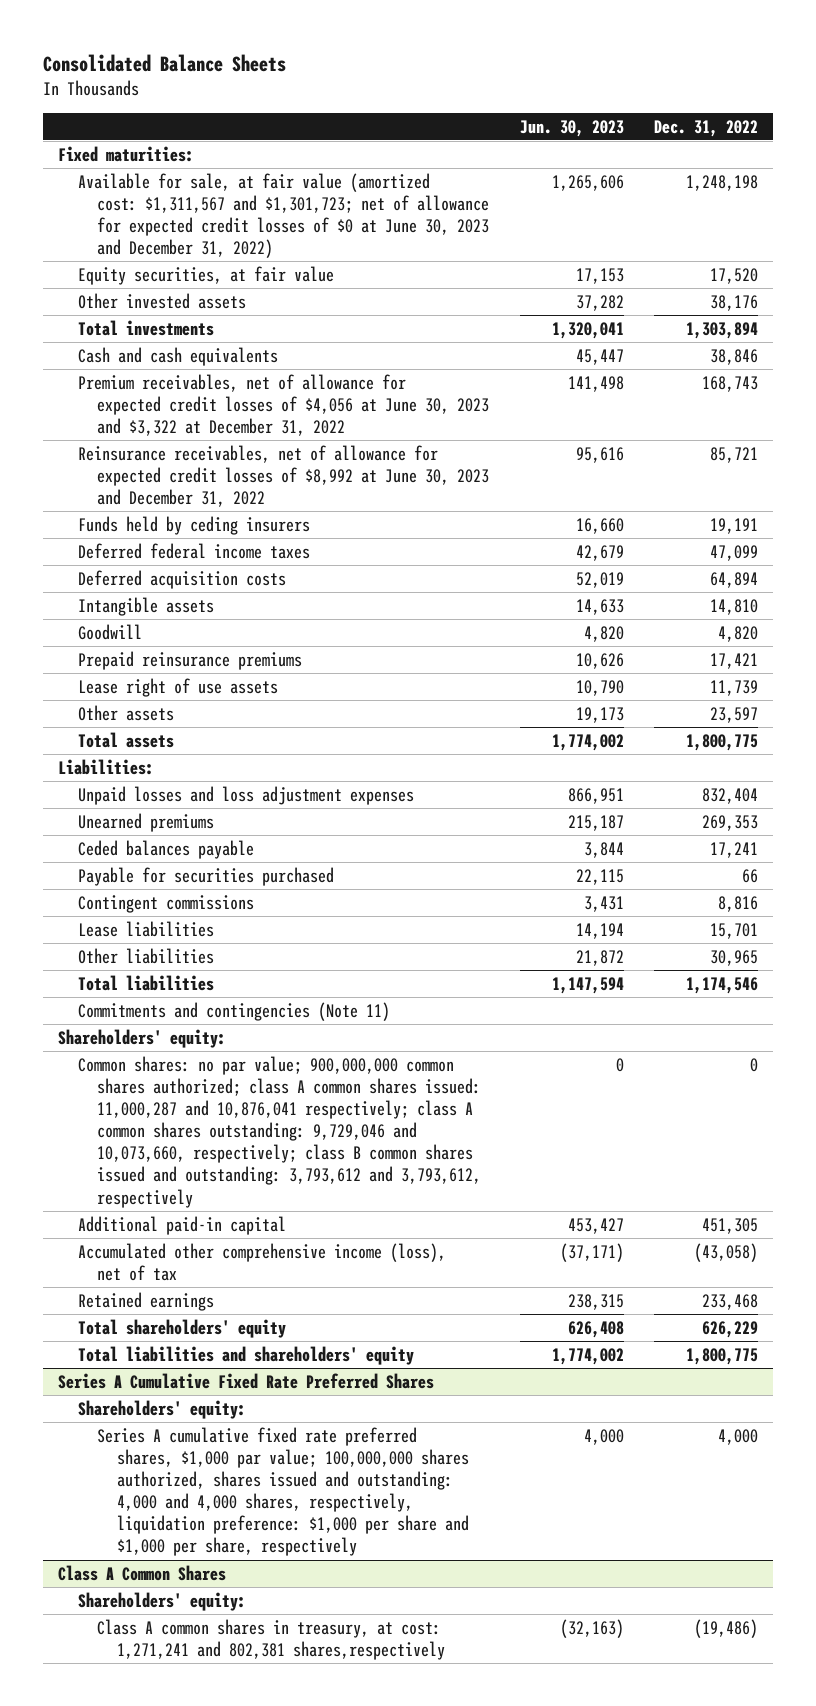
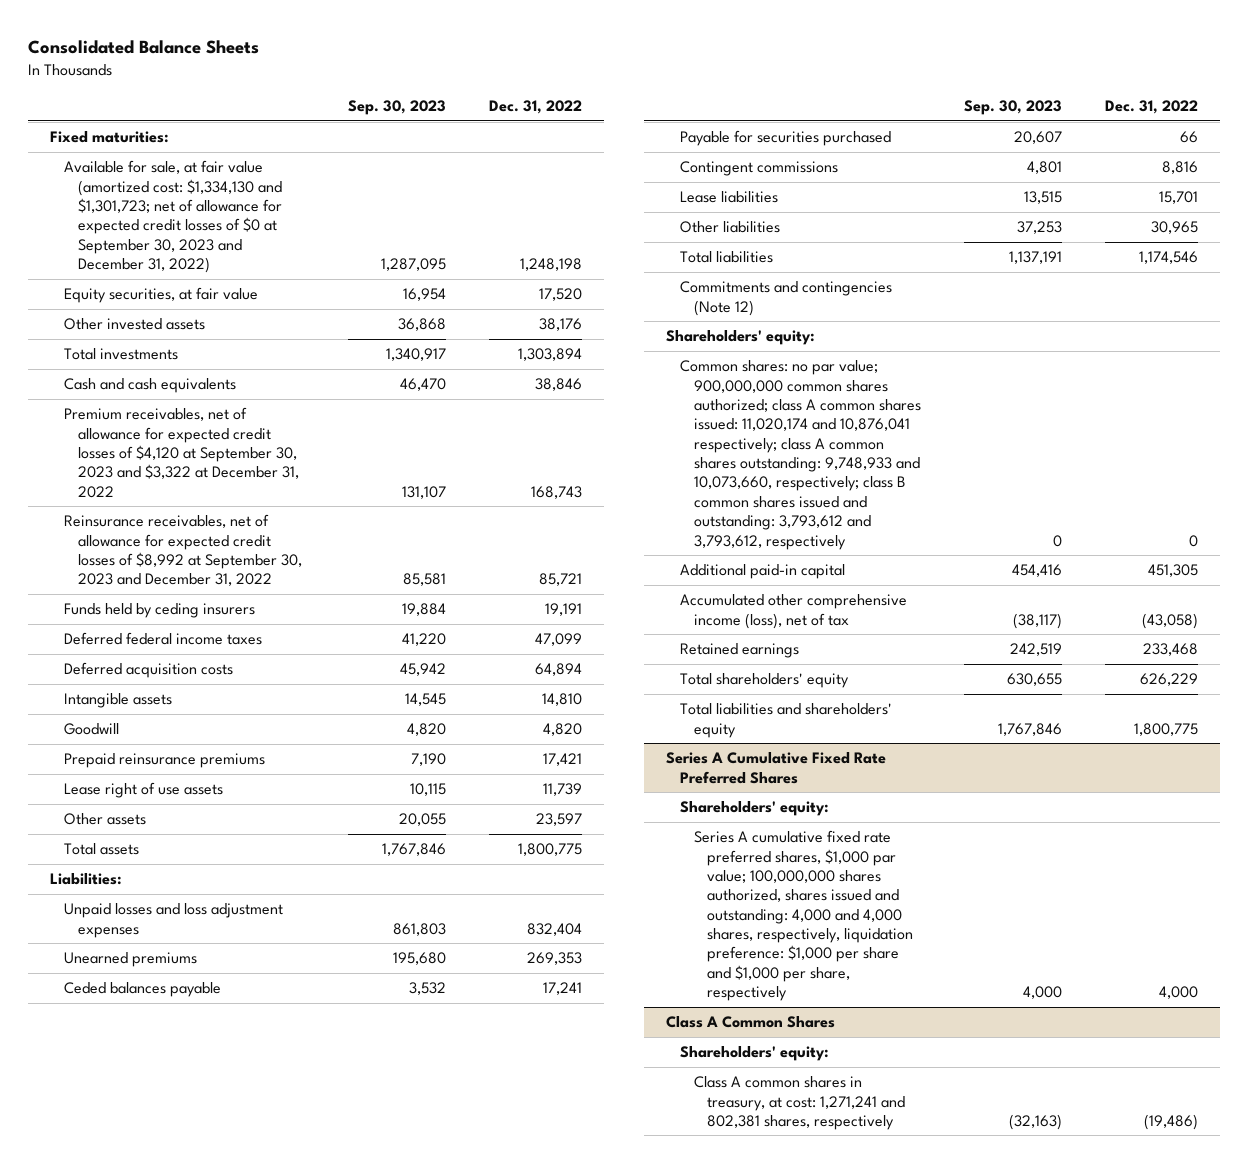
- | Jun. 30, 2023 | Dec. 31, 2022
+ | Sep. 30, 2023 | Dec. 31, 2022
- Available for sale, at fair value (amortized cost: $1,311,567 and $1,301,723; net of allowance for expected credit losses of $0 at June 30, 2023 and December 31, 2022) | 1,265,606 | 1,248,198
+ Available for sale, at fair value (amortized cost: $1,334,130 and $1,301,723; net of allowance for expected credit losses of $0 at September 30, 2023 and December 31, 2022) | 1,287,095 | 1,248,198
- Premium receivables, net of allowance for expected credit losses of $4,056 at June 30, 2023 and $3,322 at December 31, 2022 | 141,498 | 168,743
- Reinsurance receivables, net of allowance for expected credit losses of $8,992 at June 30, 2023 and December 31, 2022 | 95,616 | 85,721
+ Premium receivables, net of allowance for expected credit losses of $4,120 at September 30, 2023 and $3,322 at December 31, 2022 | 131,107 | 168,743
+ Reinsurance receivables, net of allowance for expected credit losses of $8,992 at September 30, 2023 and December 31, 2022 | 85,581 | 85,721
- Commitments and contingencies (Note 11)
+ Commitments and contingencies (Note 12)
- Common shares: no par value; 900,000,000 common shares authorized; class A common shares issued: 11,000,287 and 10,876,041 respectively; class A common shares outstanding: 9,729,046 and 10,073,660, respectively; class B common shares issued and outstanding: 3,793,612 and 3,793,612, respectively | 0 | 0
+ Common shares: no par value; 900,000,000 common shares authorized; class A common shares issued: 11,020,174 and 10,876,041 respectively; class A common shares outstanding: 9,748,933 and 10,073,660, respectively; class B common shares issued and outstanding: 3,793,612 and 3,793,612, respectively | 0 | 0
@ Class A Common Shares
- Class A common shares in treasury, at cost: 1,271,241 and 802,381 shares,respectively | (32,163) | (19,486)
+ Class A common shares in treasury, at cost: 1,271,241 and 802,381 shares, respectively | (32,163) | (19,486)

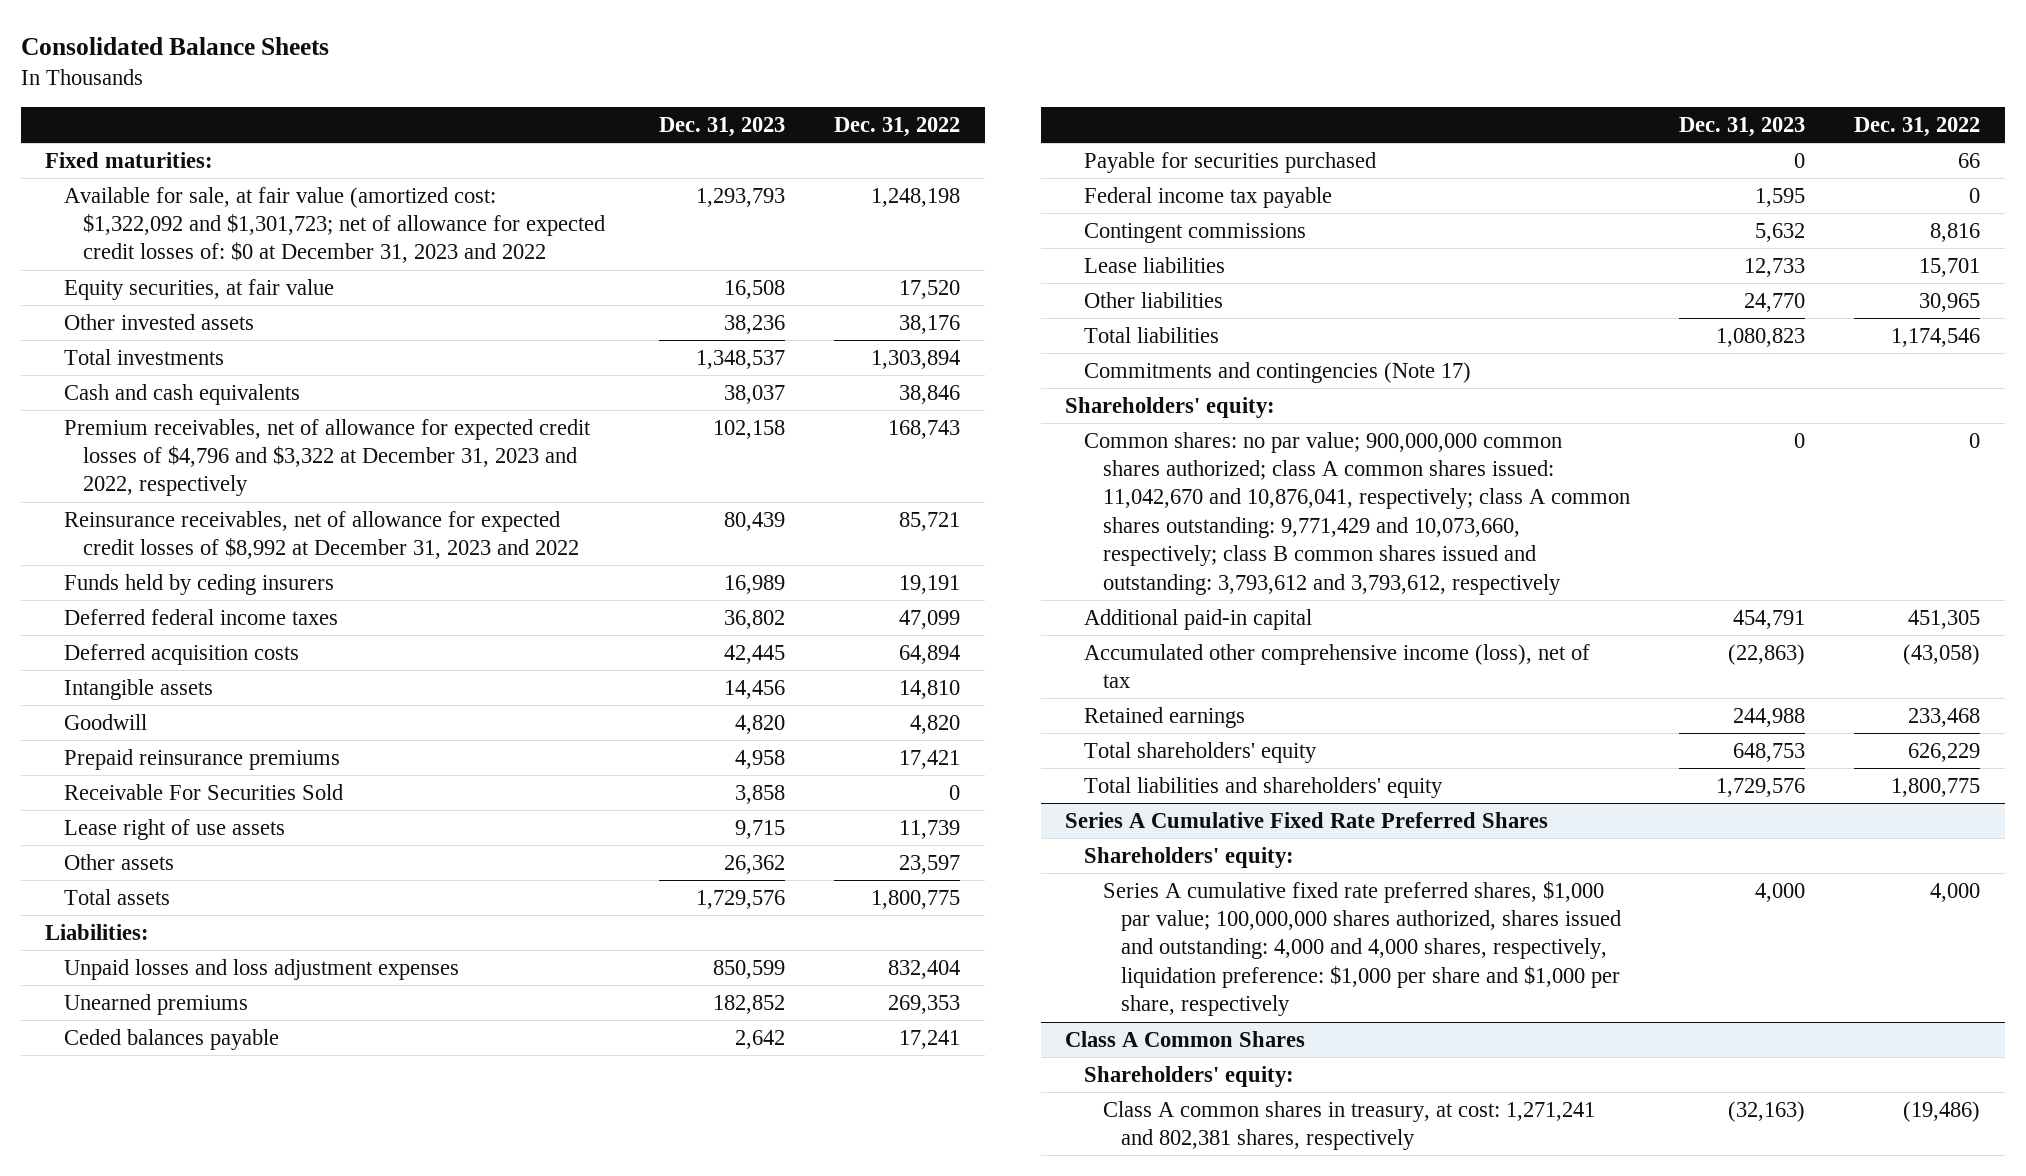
- | Sep. 30, 2023 | Dec. 31, 2022
+ | Dec. 31, 2023 | Dec. 31, 2022
- Available for sale, at fair value (amortized cost: $1,334,130 and $1,301,723; net of allowance for expected credit losses of $0 at September 30, 2023 and December 31, 2022) | 1,287,095 | 1,248,198
+ Available for sale, at fair value (amortized cost: $1,322,092 and $1,301,723; net of allowance for expected credit losses of: $0 at December 31, 2023 and 2022 | 1,293,793 | 1,248,198
- Premium receivables, net of allowance for expected credit losses of $4,120 at September 30, 2023 and $3,322 at December 31, 2022 | 131,107 | 168,743
- Reinsurance receivables, net of allowance for expected credit losses of $8,992 at September 30, 2023 and December 31, 2022 | 85,581 | 85,721
+ Premium receivables, net of allowance for expected credit losses of $4,796 and $3,322 at December 31, 2023 and 2022, respectively | 102,158 | 168,743
+ Reinsurance receivables, net of allowance for expected credit losses of $8,992 at December 31, 2023 and 2022 | 80,439 | 85,721
+ Receivable For Securities Sold | 3,858 | 0
+ Federal income tax payable | 1,595 | 0
- Commitments and contingencies (Note 12)
+ Commitments and contingencies (Note 17)
- Common shares: no par value; 900,000,000 common shares authorized; class A common shares issued: 11,020,174 and 10,876,041 respectively; class A common shares outstanding: 9,748,933 and 10,073,660, respectively; class B common shares issued and outstanding: 3,793,612 and 3,793,612, respectively | 0 | 0
+ Common shares: no par value; 900,000,000 common shares authorized; class A common shares issued: 11,042,670 and 10,876,041, respectively; class A common shares outstanding: 9,771,429 and 10,073,660, respectively; class B common shares issued and outstanding: 3,793,612 and 3,793,612, respectively | 0 | 0

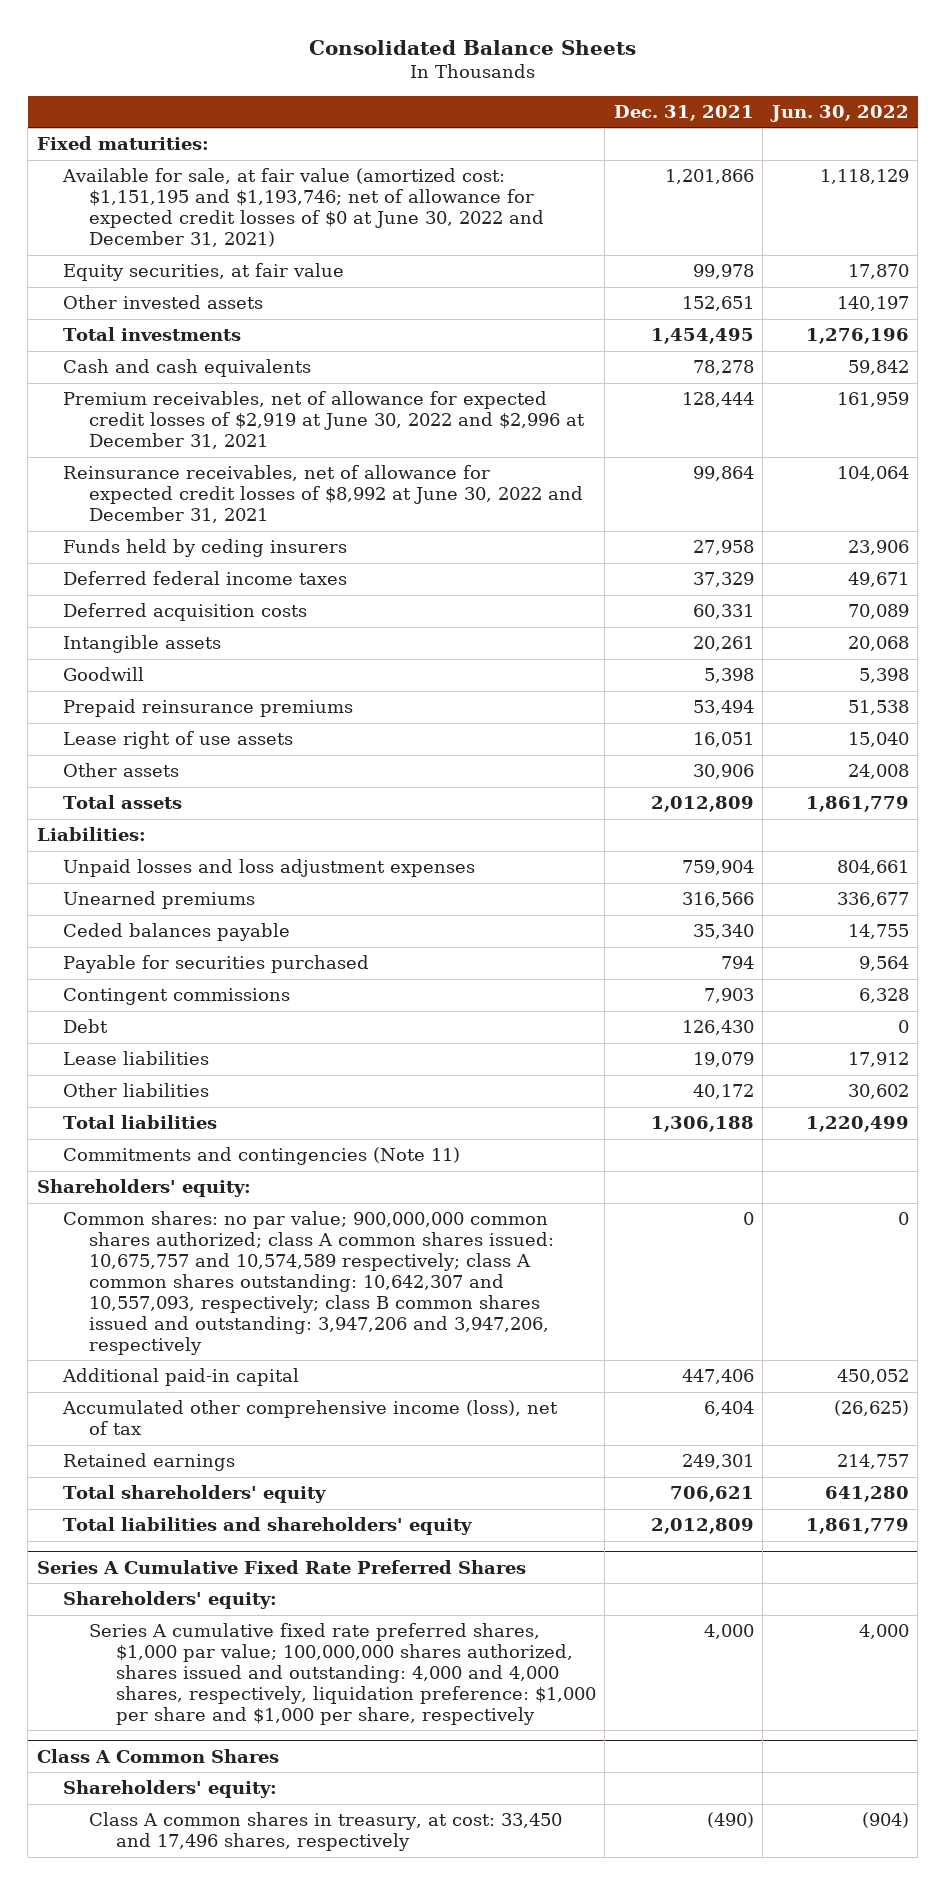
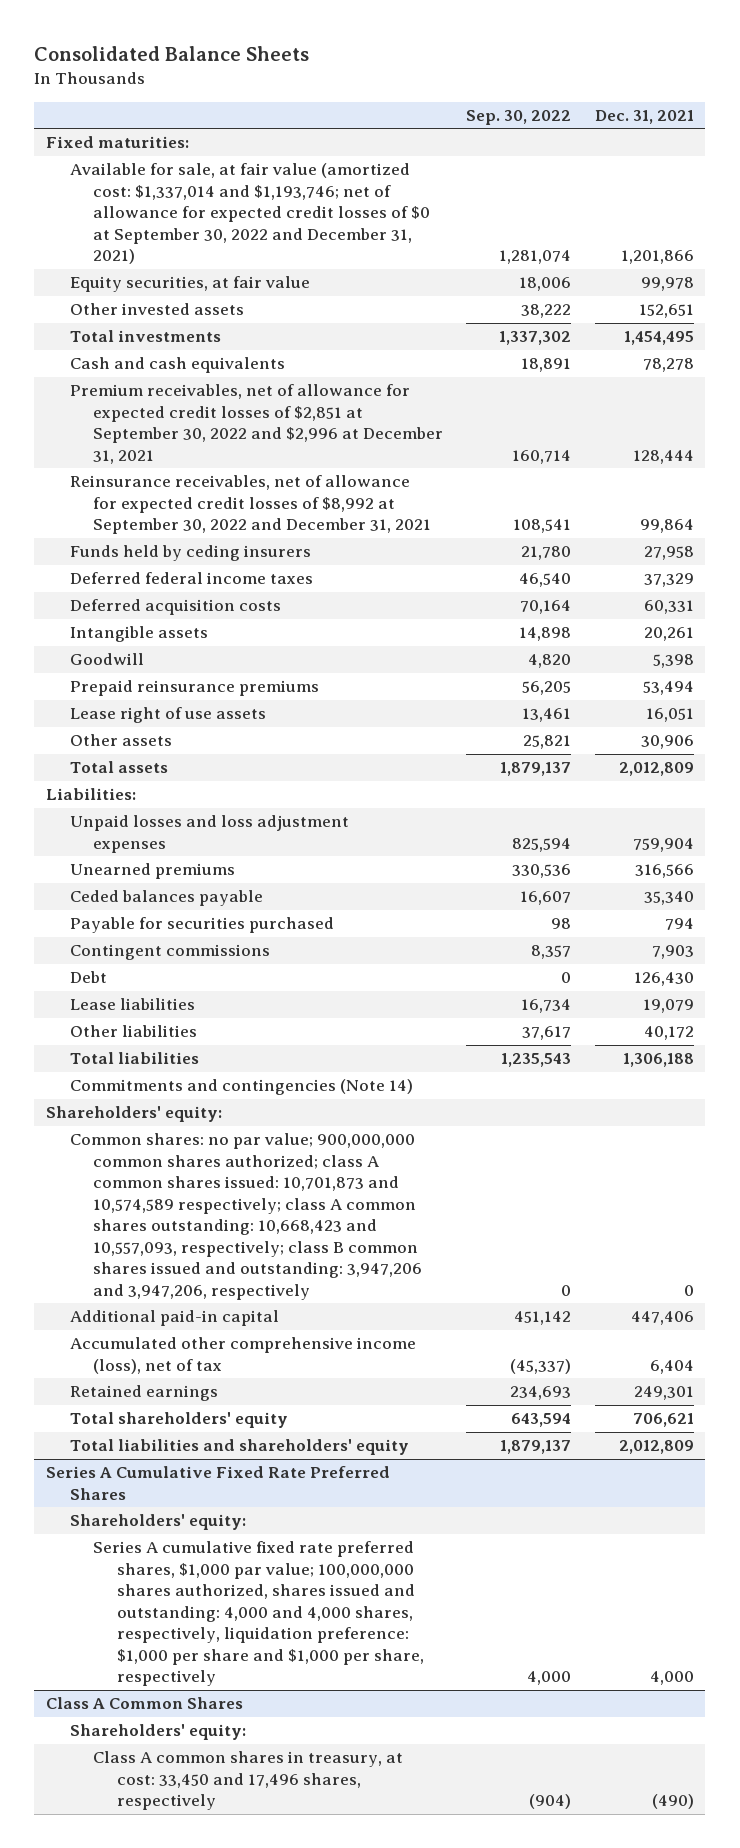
- | Dec. 31, 2021 | Jun. 30, 2022
+ | Sep. 30, 2022 | Dec. 31, 2021
- Available for sale, at fair value (amortized cost: $1,151,195 and $1,193,746; net of allowance for expected credit losses of $0 at June 30, 2022 and December 31, 2021) | 1,201,866 | 1,118,129
+ Available for sale, at fair value (amortized cost: $1,337,014 and $1,193,746; net of allowance for expected credit losses of $0 at September 30, 2022 and December 31, 2021) | 1,281,074 | 1,201,866
- Premium receivables, net of allowance for expected credit losses of $2,919 at June 30, 2022 and $2,996 at December 31, 2021 | 128,444 | 161,959
- Reinsurance receivables, net of allowance for expected credit losses of $8,992 at June 30, 2022 and December 31, 2021 | 99,864 | 104,064
+ Premium receivables, net of allowance for expected credit losses of $2,851 at September 30, 2022 and $2,996 at December 31, 2021 | 160,714 | 128,444
+ Reinsurance receivables, net of allowance for expected credit losses of $8,992 at September 30, 2022 and December 31, 2021 | 108,541 | 99,864
- Commitments and contingencies (Note 11)
+ Commitments and contingencies (Note 14)
- Common shares: no par value; 900,000,000 common shares authorized; class A common shares issued: 10,675,757 and 10,574,589 respectively; class A common shares outstanding: 10,642,307 and 10,557,093, respectively; class B common shares issued and outstanding: 3,947,206 and 3,947,206, respectively | 0 | 0
+ Common shares: no par value; 900,000,000 common shares authorized; class A common shares issued: 10,701,873 and 10,574,589 respectively; class A common shares outstanding: 10,668,423 and 10,557,093, respectively; class B common shares issued and outstanding: 3,947,206 and 3,947,206, respectively | 0 | 0

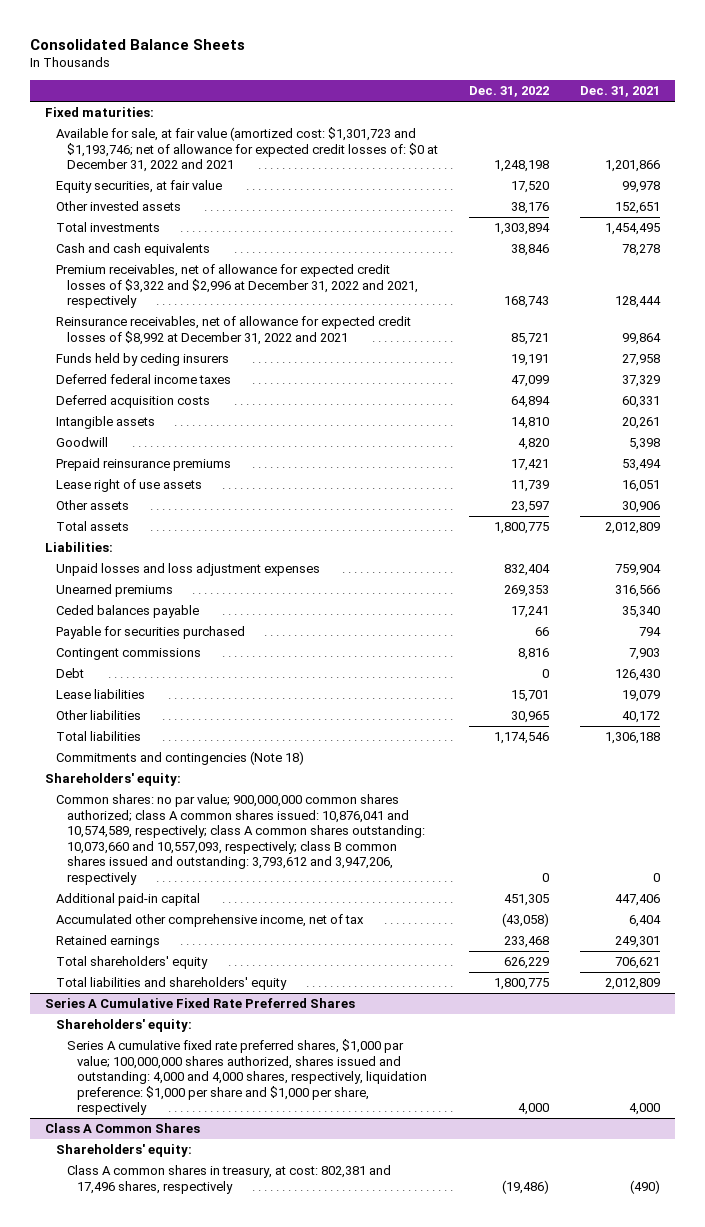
- | Sep. 30, 2022 | Dec. 31, 2021
+ | Dec. 31, 2022 | Dec. 31, 2021
- Available for sale, at fair value (amortized cost: $1,337,014 and $1,193,746; net of allowance for expected credit losses of $0 at September 30, 2022 and December 31, 2021) | 1,281,074 | 1,201,866
+ Available for sale, at fair value (amortized cost: $1,301,723 and $1,193,746; net of allowance for expected credit losses of: $0 at December 31, 2022 and 2021 | 1,248,198 | 1,201,866
- Premium receivables, net of allowance for expected credit losses of $2,851 at September 30, 2022 and $2,996 at December 31, 2021 | 160,714 | 128,444
- Reinsurance receivables, net of allowance for expected credit losses of $8,992 at September 30, 2022 and December 31, 2021 | 108,541 | 99,864
+ Premium receivables, net of allowance for expected credit losses of $3,322 and $2,996 at December 31, 2022 and 2021, respectively | 168,743 | 128,444
+ Reinsurance receivables, net of allowance for expected credit losses of $8,992 at December 31, 2022 and 2021 | 85,721 | 99,864
- Commitments and contingencies (Note 14)
+ Commitments and contingencies (Note 18)
- Common shares: no par value; 900,000,000 common shares authorized; class A common shares issued: 10,701,873 and 10,574,589 respectively; class A common shares outstanding: 10,668,423 and 10,557,093, respectively; class B common shares issued and outstanding: 3,947,206 and 3,947,206, respectively | 0 | 0
+ Common shares: no par value; 900,000,000 common shares authorized; class A common shares issued: 10,876,041 and 10,574,589, respectively; class A common shares outstanding: 10,073,660 and 10,557,093, respectively; class B common shares issued and outstanding: 3,793,612 and 3,947,206, respectively | 0 | 0
- Accumulated other comprehensive income (loss), net of tax | (45,337) | 6,404
+ Accumulated other comprehensive income, net of tax | (43,058) | 6,404
@ Class A Common Shares
- Class A common shares in treasury, at cost: 33,450 and 17,496 shares, respectively | (904) | (490)
+ Class A common shares in treasury, at cost: 802,381 and 17,496 shares, respectively | (19,486) | (490)

